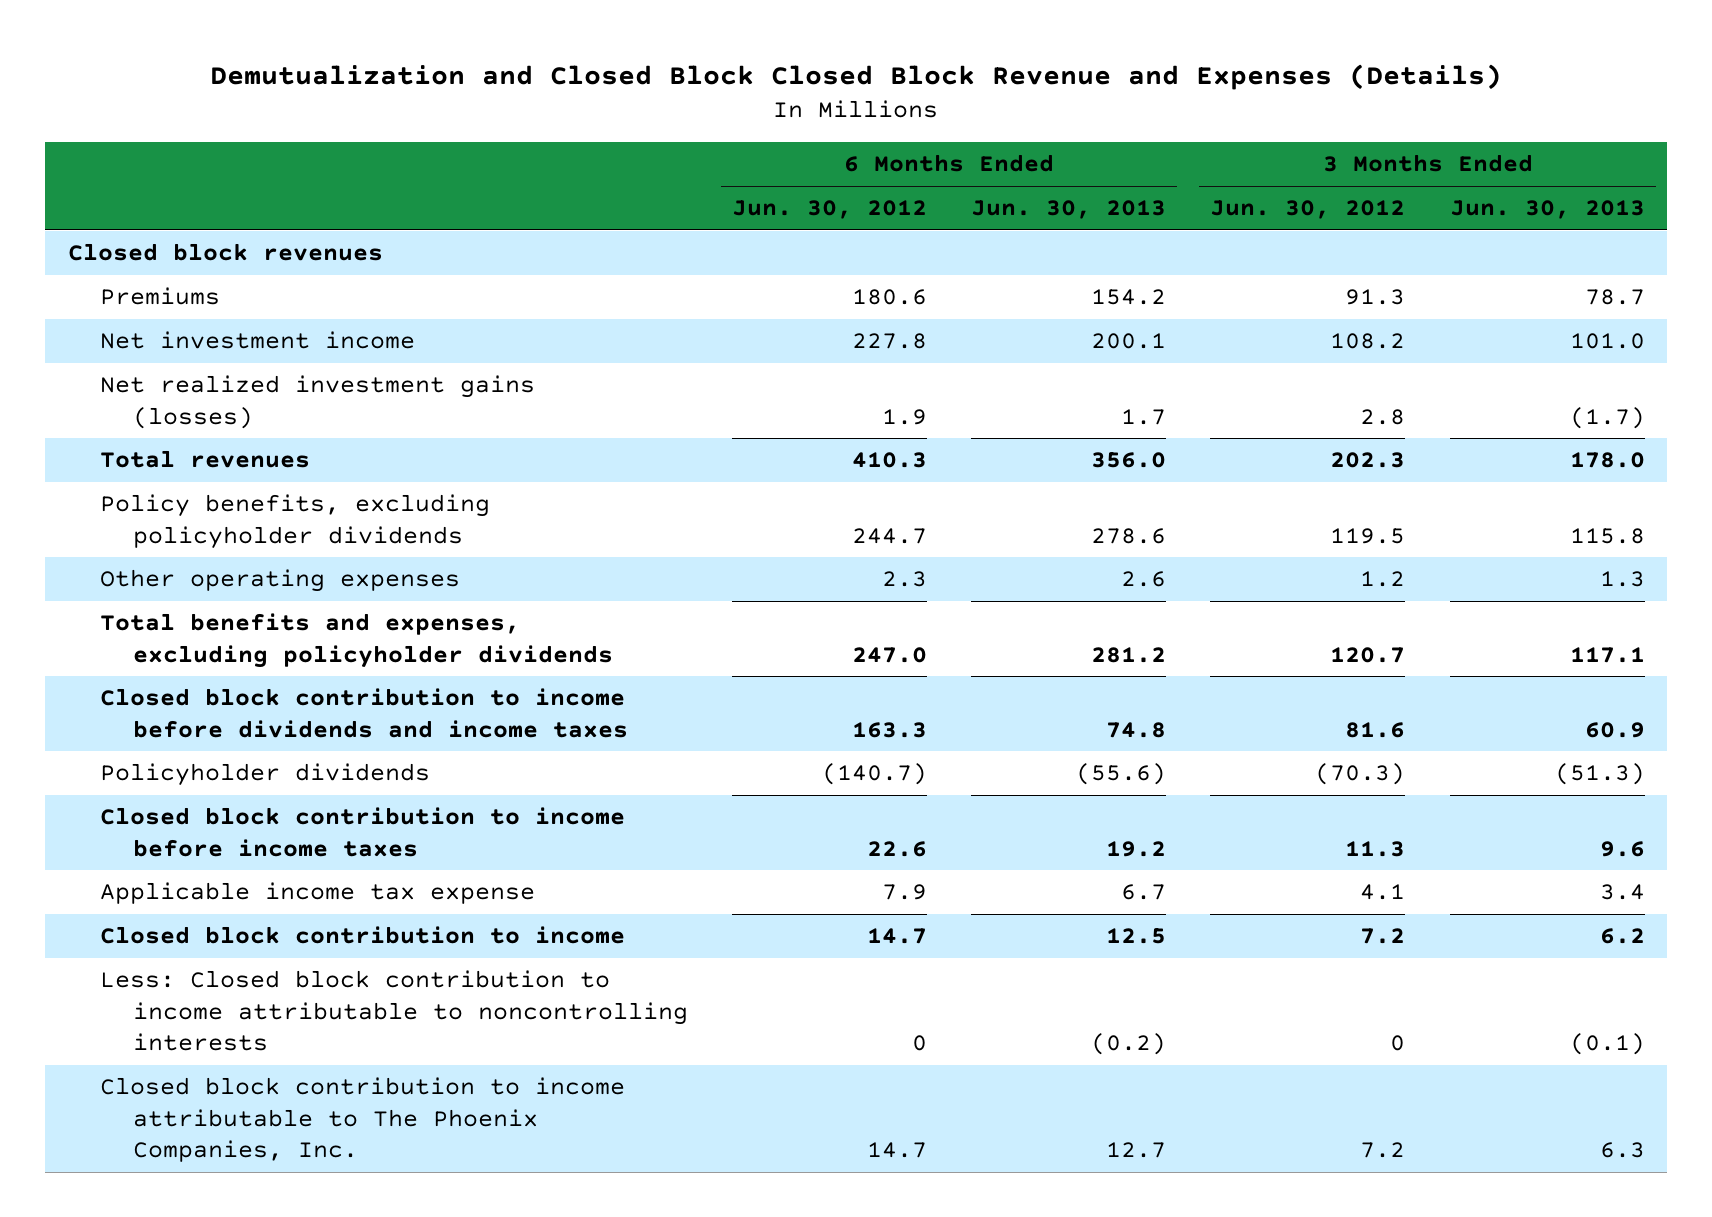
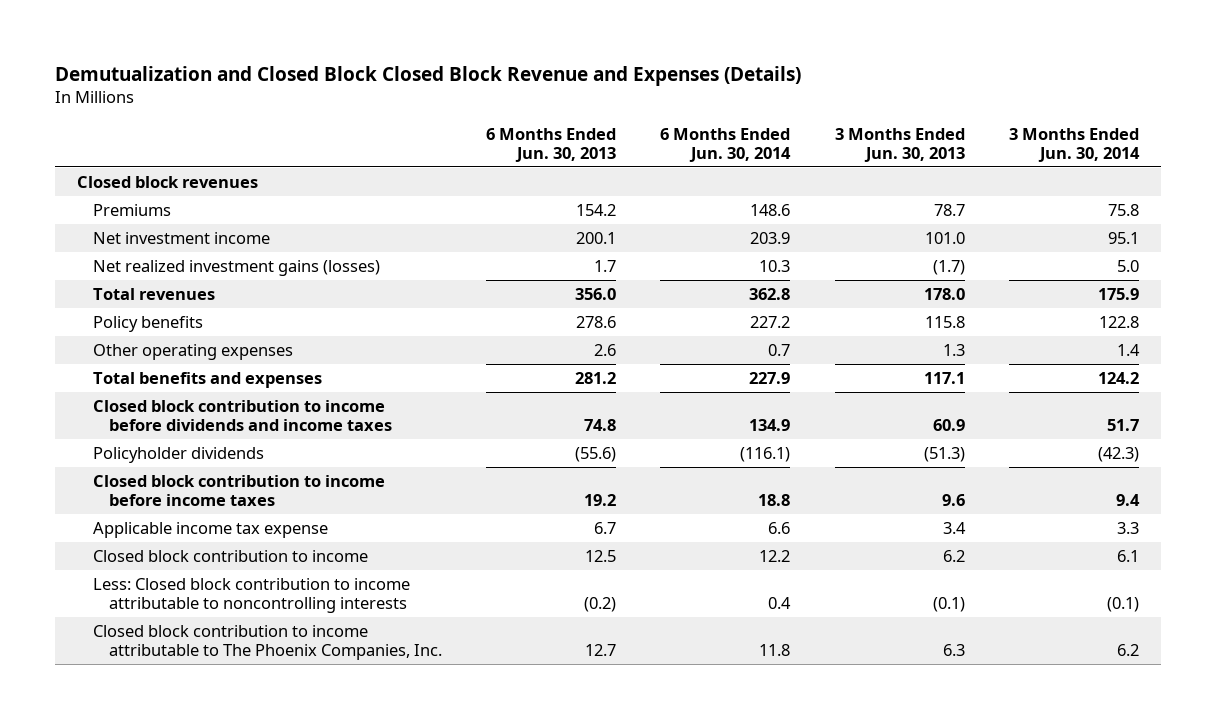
- | 6 Months Ended Jun. 30, 2012 | 6 Months Ended Jun. 30, 2013 | 3 Months Ended Jun. 30, 2012 | 3 Months Ended Jun. 30, 2013
+ | 6 Months Ended Jun. 30, 2013 | 6 Months Ended Jun. 30, 2014 | 3 Months Ended Jun. 30, 2013 | 3 Months Ended Jun. 30, 2014
- Policy benefits, excluding policyholder dividends | 244.7 | 278.6 | 119.5 | 115.8
+ Policy benefits | 278.6 | 227.2 | 115.8 | 122.8
- Total benefits and expenses, excluding policyholder dividends | 247.0 | 281.2 | 120.7 | 117.1
+ Total benefits and expenses | 281.2 | 227.9 | 117.1 | 124.2

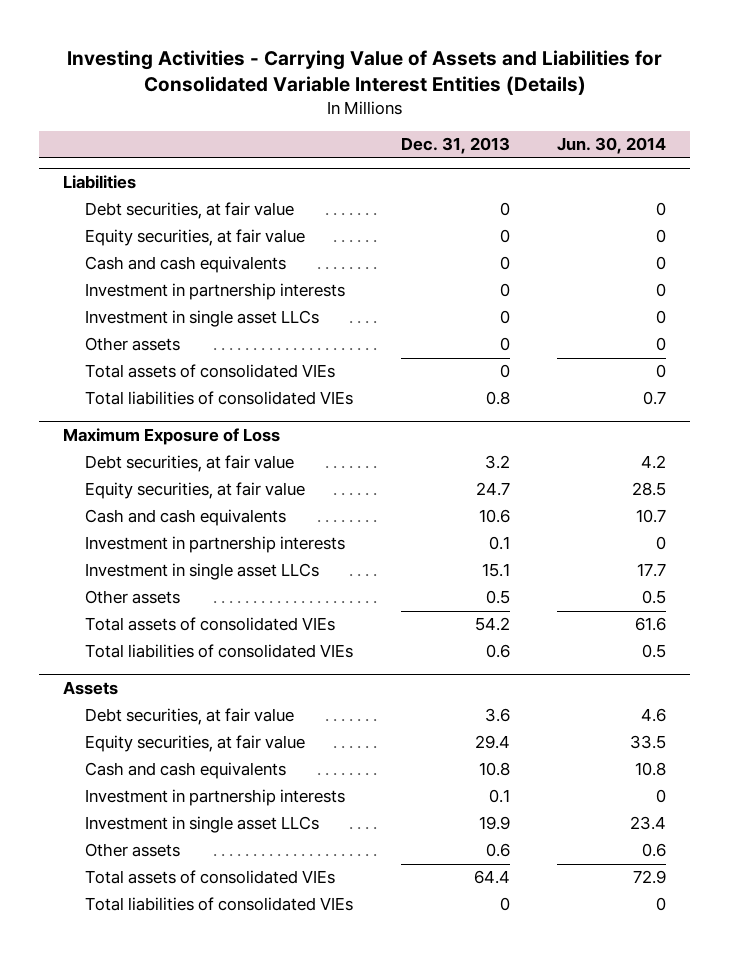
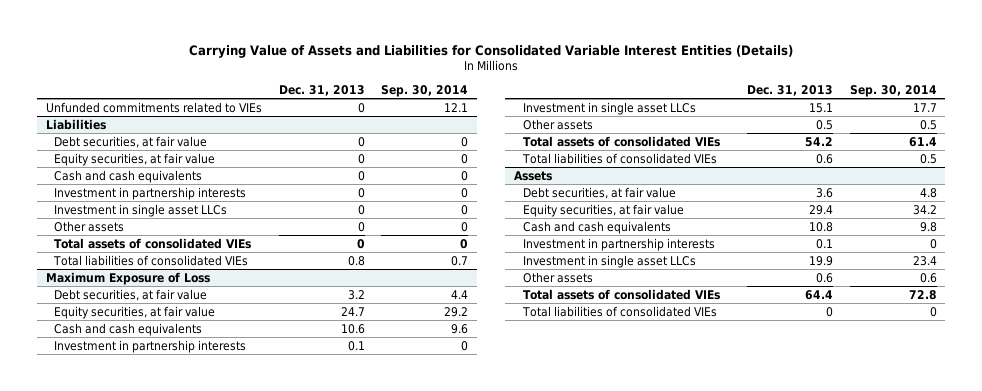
- Investing Activities - Carrying Value of Assets and Liabilities for Consolidated Variable Interest Entities (Details)
+ Carrying Value of Assets and Liabilities for Consolidated Variable Interest Entities (Details)
- | Dec. 31, 2013 | Jun. 30, 2014
+ | Dec. 31, 2013 | Sep. 30, 2014
+ Unfunded commitments related to VIEs | 0 | 12.1

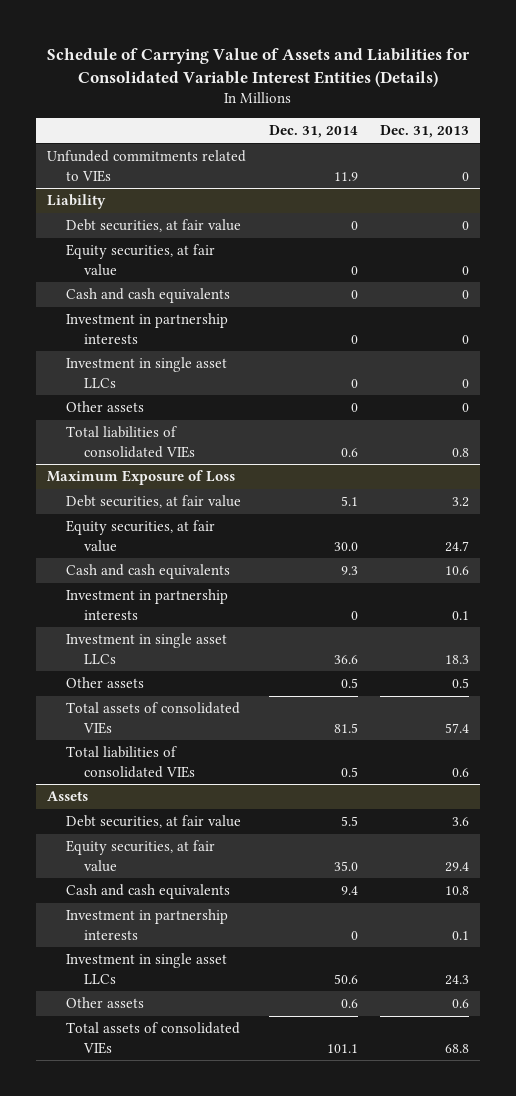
- Carrying Value of Assets and Liabilities for Consolidated Variable Interest Entities (Details)
+ Schedule of Carrying Value of Assets and Liabilities for Consolidated Variable Interest Entities (Details)
- | Dec. 31, 2013 | Sep. 30, 2014
+ | Dec. 31, 2014 | Dec. 31, 2013
- Liabilities
+ Liability
- Total assets of consolidated VIEs | 0 | 0
@ Maximum Exposure of Loss
- Investment in single asset LLCs | 15.1 | 17.7
+ Investment in single asset LLCs | 36.6 | 18.3
- Total assets of consolidated VIEs | 54.2 | 61.4
+ Total assets of consolidated VIEs | 81.5 | 57.4
@ Assets
- Investment in single asset LLCs | 19.9 | 23.4
+ Investment in single asset LLCs | 50.6 | 24.3
- Total assets of consolidated VIEs | 64.4 | 72.8
- Total liabilities of consolidated VIEs | 0 | 0
+ Total assets of consolidated VIEs | 101.1 | 68.8

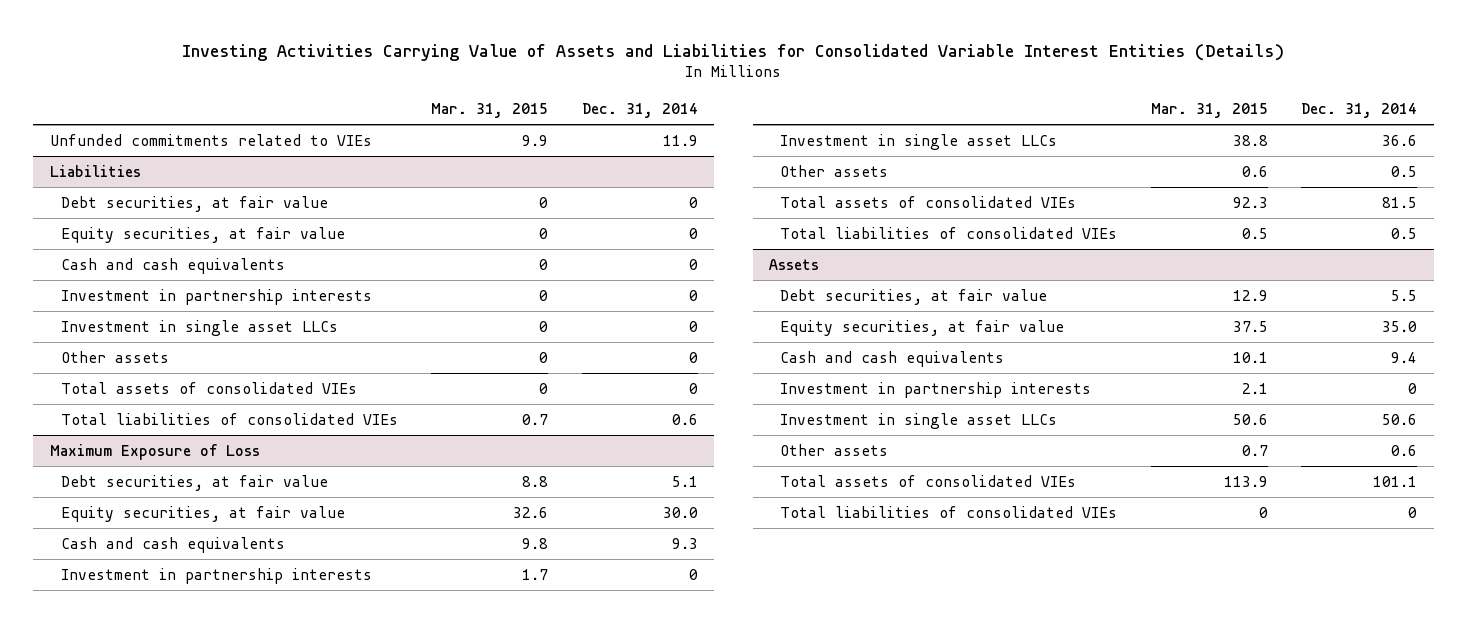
- Schedule of Carrying Value of Assets and Liabilities for Consolidated Variable Interest Entities (Details)
+ Investing Activities Carrying Value of Assets and Liabilities for Consolidated Variable Interest Entities (Details)
- | Dec. 31, 2014 | Dec. 31, 2013
+ | Mar. 31, 2015 | Dec. 31, 2014
- Liability
+ Liabilities
+ Total assets of consolidated VIEs | 0 | 0
@ Assets
+ Total liabilities of consolidated VIEs | 0 | 0

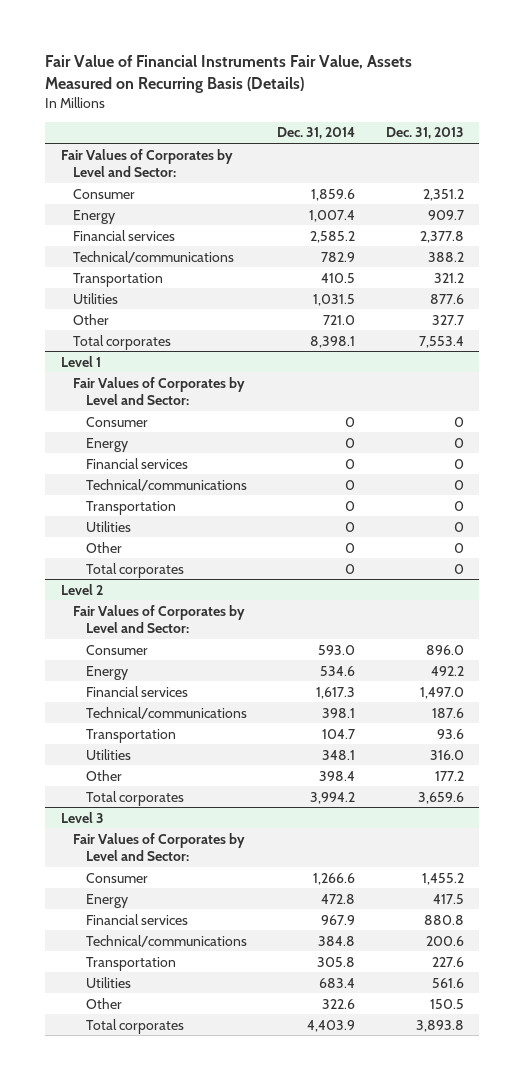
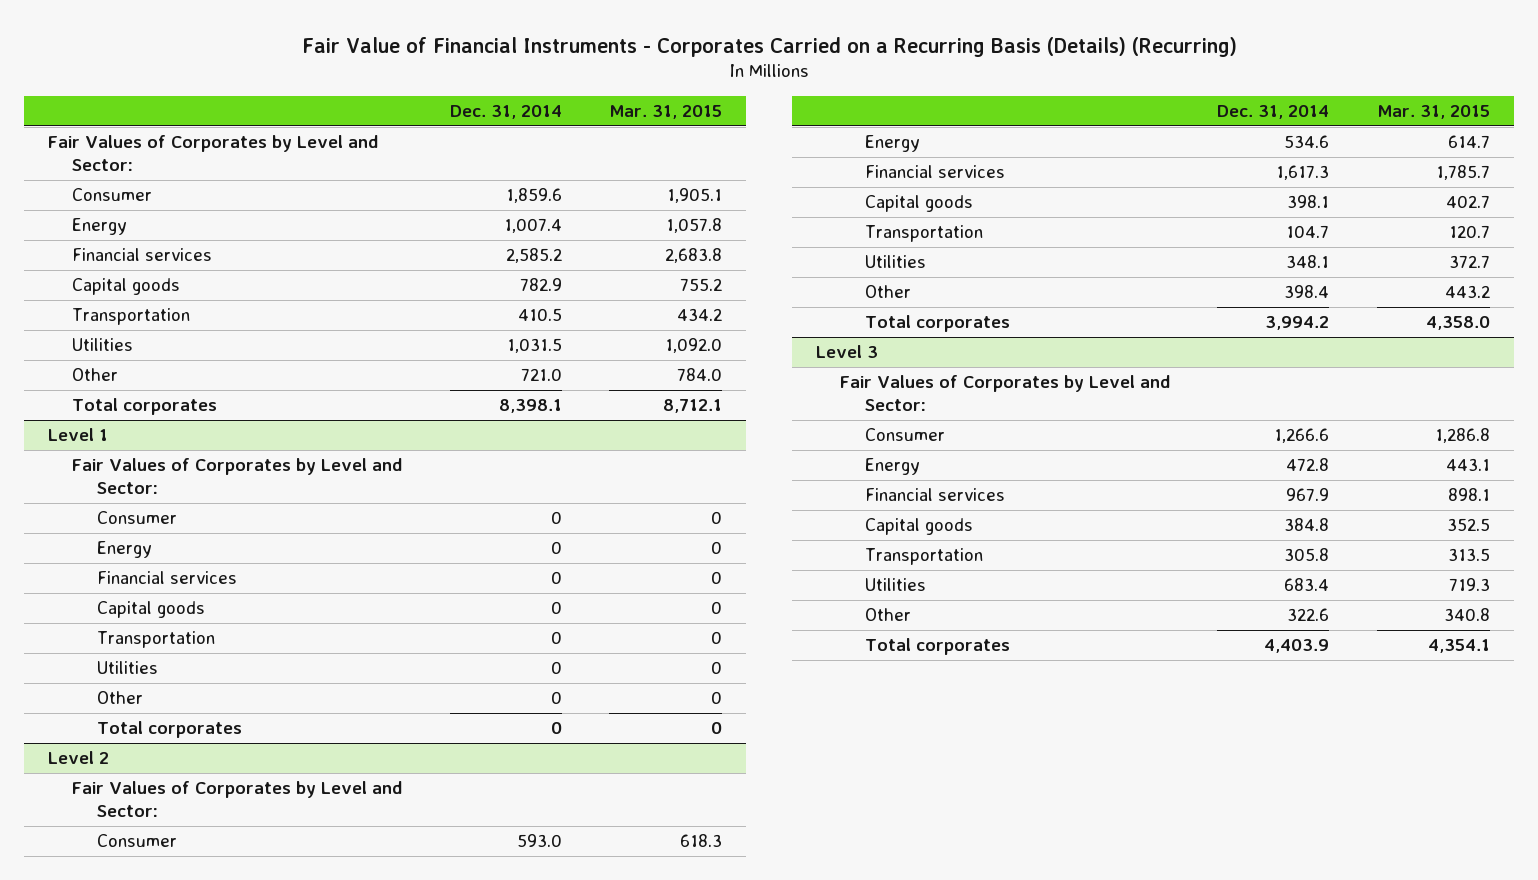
- Fair Value of Financial Instruments Fair Value, Assets Measured on Recurring Basis (Details)
+ Fair Value of Financial Instruments - Corporates Carried on a Recurring Basis (Details) (Recurring)
- | Dec. 31, 2014 | Dec. 31, 2013
+ | Dec. 31, 2014 | Mar. 31, 2015
- Technical/communications | 782.9 | 388.2
+ Capital goods | 782.9 | 755.2
@ Level 1
- Technical/communications | 0 | 0
+ Capital goods | 0 | 0
@ Level 2
- Technical/communications | 398.1 | 187.6
+ Capital goods | 398.1 | 402.7
@ Level 3
- Technical/communications | 384.8 | 200.6
+ Capital goods | 384.8 | 352.5

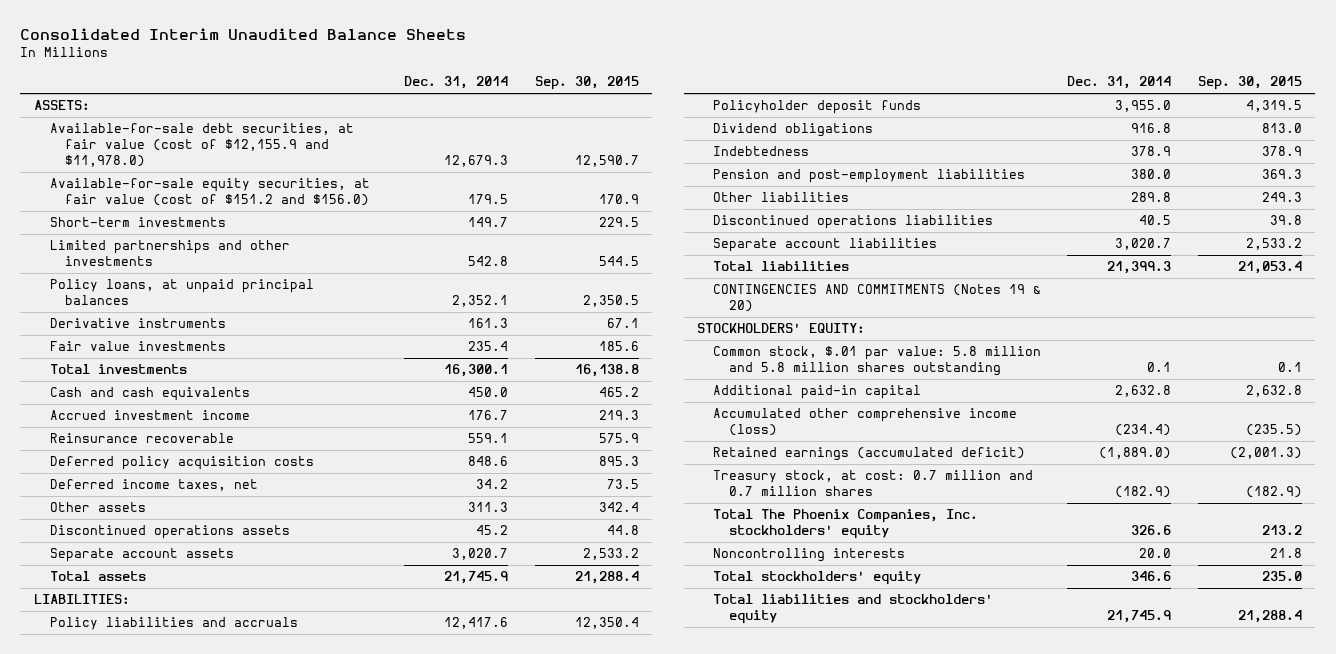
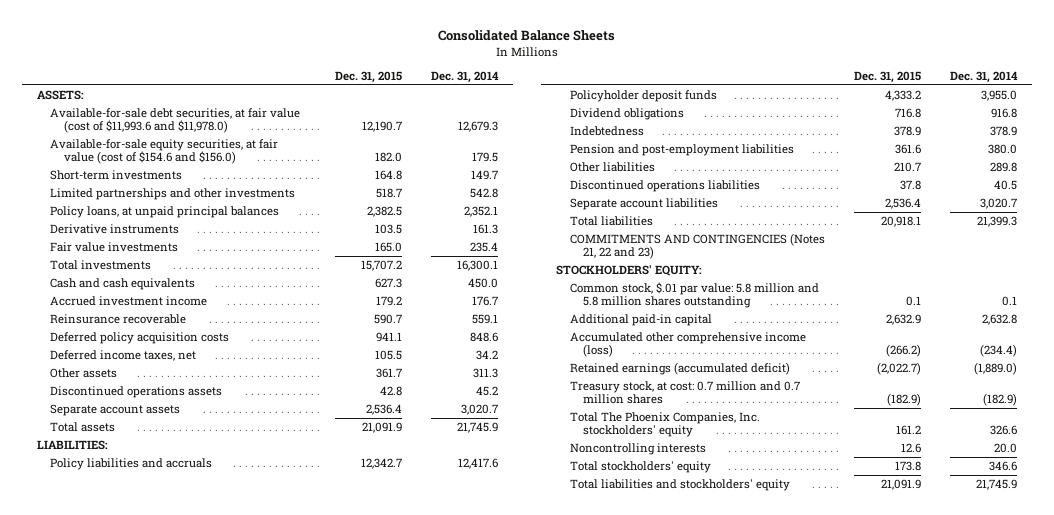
- Consolidated Interim Unaudited Balance Sheets
+ Consolidated Balance Sheets
- | Dec. 31, 2014 | Sep. 30, 2015
+ | Dec. 31, 2015 | Dec. 31, 2014
- Available-for-sale debt securities, at fair value (cost of $12,155.9 and $11,978.0) | 12,679.3 | 12,590.7
- Available-for-sale equity securities, at fair value (cost of $151.2 and $156.0) | 179.5 | 170.9
+ Available-for-sale debt securities, at fair value (cost of $11,993.6 and $11,978.0) | 12,190.7 | 12,679.3
+ Available-for-sale equity securities, at fair value (cost of $154.6 and $156.0) | 182.0 | 179.5
- CONTINGENCIES AND COMMITMENTS (Notes 19 & 20)
+ COMMITMENTS AND CONTINGENCIES (Notes 21, 22 and 23)

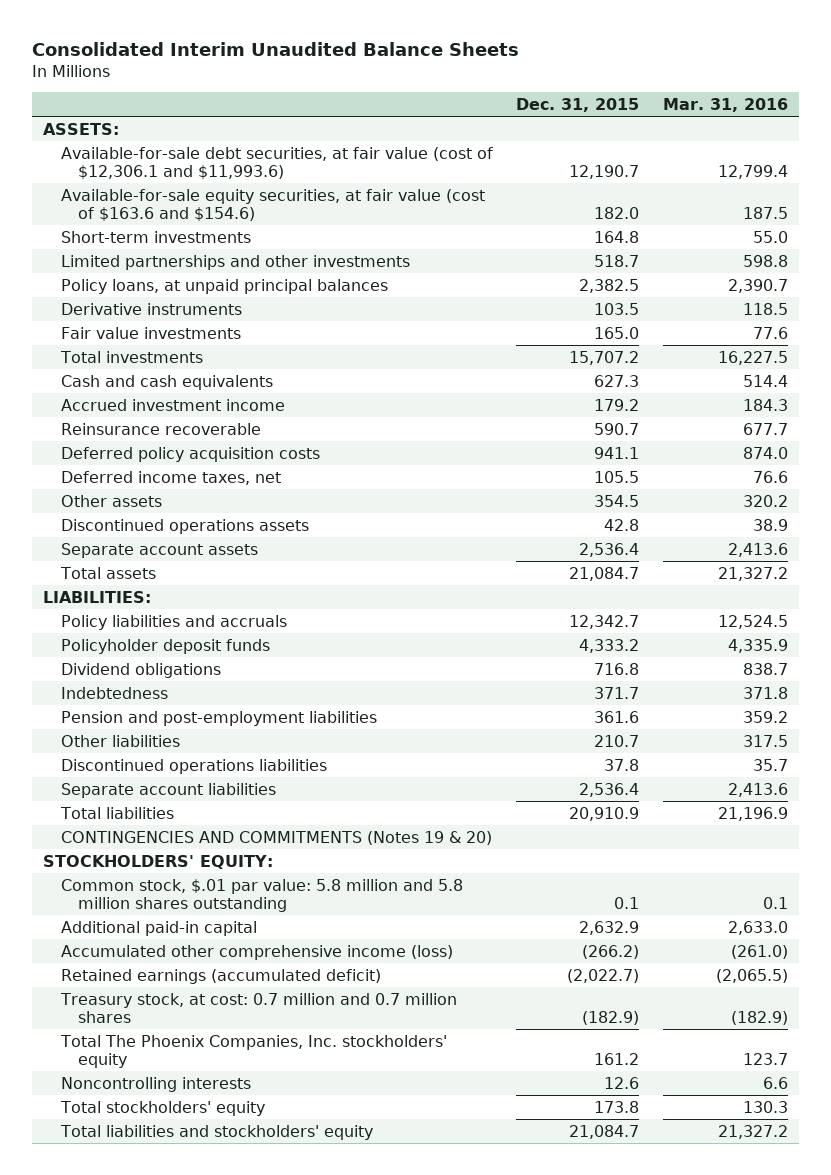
- Consolidated Balance Sheets
+ Consolidated Interim Unaudited Balance Sheets
- | Dec. 31, 2015 | Dec. 31, 2014
+ | Dec. 31, 2015 | Mar. 31, 2016
- Available-for-sale debt securities, at fair value (cost of $11,993.6 and $11,978.0) | 12,190.7 | 12,679.3
- Available-for-sale equity securities, at fair value (cost of $154.6 and $156.0) | 182.0 | 179.5
+ Available-for-sale debt securities, at fair value (cost of $12,306.1 and $11,993.6) | 12,190.7 | 12,799.4
+ Available-for-sale equity securities, at fair value (cost of $163.6 and $154.6) | 182.0 | 187.5
- Other assets | 361.7 | 311.3
+ Other assets | 354.5 | 320.2
- Total assets | 21,091.9 | 21,745.9
+ Total assets | 21,084.7 | 21,327.2
- Indebtedness | 378.9 | 378.9
+ Indebtedness | 371.7 | 371.8
- Total liabilities | 20,918.1 | 21,399.3
- COMMITMENTS AND CONTINGENCIES (Notes 21, 22 and 23)
+ Total liabilities | 20,910.9 | 21,196.9
+ CONTINGENCIES AND COMMITMENTS (Notes 19 & 20)
- Total liabilities and stockholders' equity | 21,091.9 | 21,745.9
+ Total liabilities and stockholders' equity | 21,084.7 | 21,327.2

